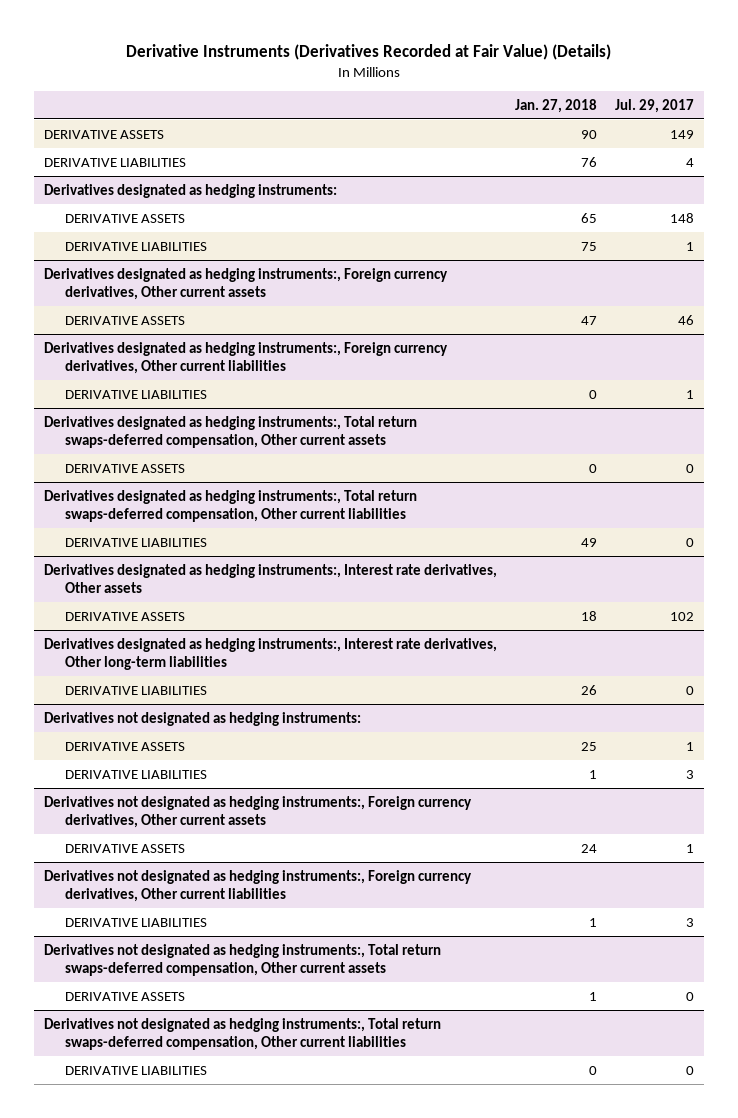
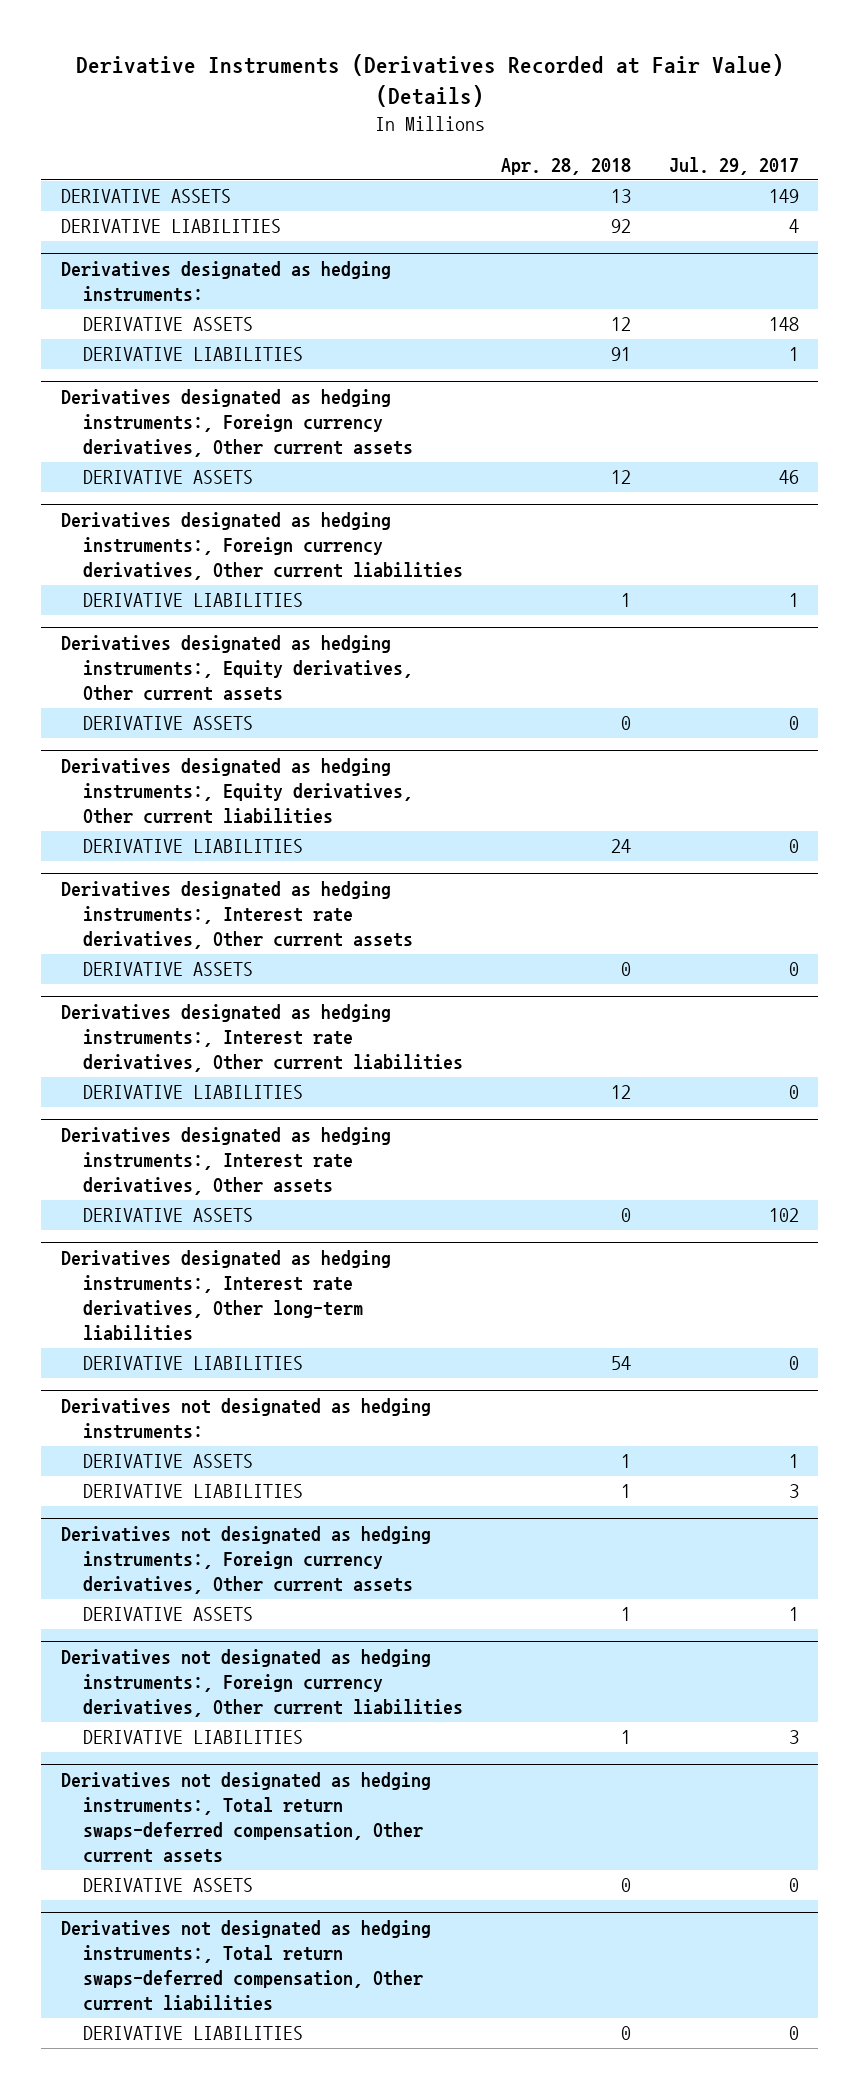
- | Jan. 27, 2018 | Jul. 29, 2017
+ | Apr. 28, 2018 | Jul. 29, 2017
- Derivatives designated as hedging instruments:, Total return swaps-deferred compensation, Other current assets
+ Derivatives designated as hedging instruments:, Equity derivatives, Other current assets
- Derivatives designated as hedging instruments:, Total return swaps-deferred compensation, Other current liabilities
+ Derivatives designated as hedging instruments:, Equity derivatives, Other current liabilities
+ Derivatives designated as hedging instruments:, Interest rate derivatives, Other current assets
+ DERIVATIVE ASSETS | 0 | 0
+ Derivatives designated as hedging instruments:, Interest rate derivatives, Other current liabilities
+ DERIVATIVE LIABILITIES | 12 | 0

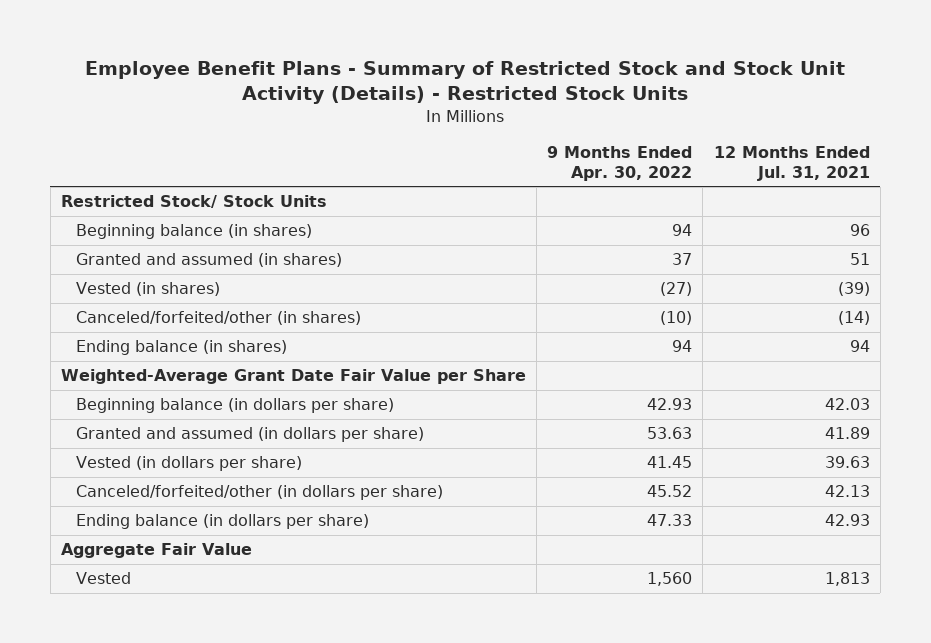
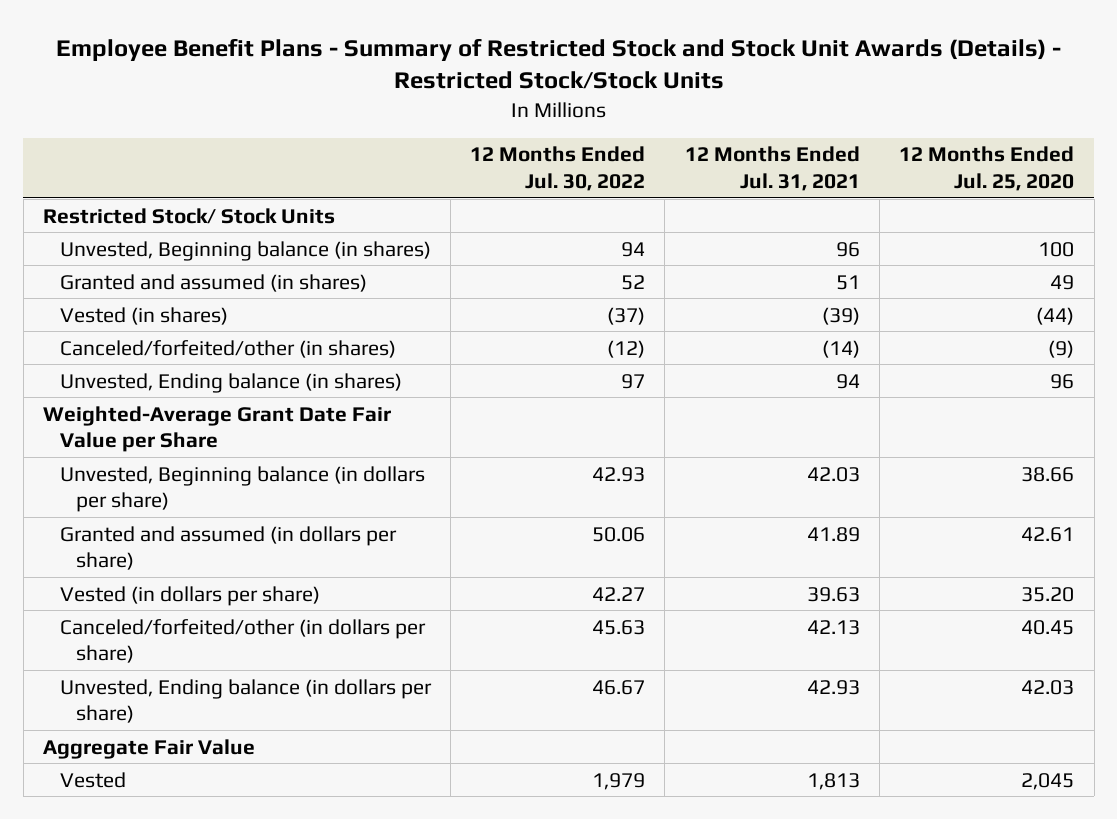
- Employee Benefit Plans - Summary of Restricted Stock and Stock Unit Activity (Details) - Restricted Stock Units
+ Employee Benefit Plans - Summary of Restricted Stock and Stock Unit Awards (Details) - Restricted Stock/Stock Units
- | 9 Months Ended Apr. 30, 2022 | 12 Months Ended Jul. 31, 2021
+ | 12 Months Ended Jul. 30, 2022 | 12 Months Ended Jul. 31, 2021 | 12 Months Ended Jul. 25, 2020
- Beginning balance (in shares) | 94 | 96
+ Unvested, Beginning balance (in shares) | 94 | 96 | 100
- Ending balance (in shares) | 94 | 94
+ Unvested, Ending balance (in shares) | 97 | 94 | 96
- Beginning balance (in dollars per share) | 42.93 | 42.03
+ Unvested, Beginning balance (in dollars per share) | 42.93 | 42.03 | 38.66
- Ending balance (in dollars per share) | 47.33 | 42.93
+ Unvested, Ending balance (in dollars per share) | 46.67 | 42.93 | 42.03

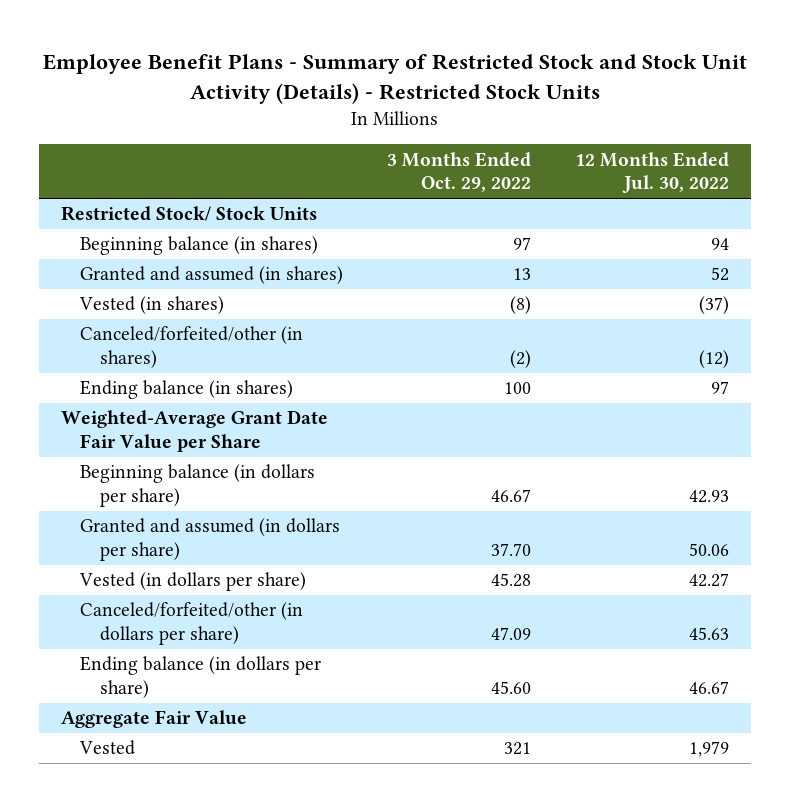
- Employee Benefit Plans - Summary of Restricted Stock and Stock Unit Awards (Details) - Restricted Stock/Stock Units
+ Employee Benefit Plans - Summary of Restricted Stock and Stock Unit Activity (Details) - Restricted Stock Units
- | 12 Months Ended Jul. 30, 2022 | 12 Months Ended Jul. 31, 2021 | 12 Months Ended Jul. 25, 2020
+ | 3 Months Ended Oct. 29, 2022 | 12 Months Ended Jul. 30, 2022
- Unvested, Beginning balance (in shares) | 94 | 96 | 100
+ Beginning balance (in shares) | 97 | 94
- Unvested, Ending balance (in shares) | 97 | 94 | 96
+ Ending balance (in shares) | 100 | 97
- Unvested, Beginning balance (in dollars per share) | 42.93 | 42.03 | 38.66
+ Beginning balance (in dollars per share) | 46.67 | 42.93
- Unvested, Ending balance (in dollars per share) | 46.67 | 42.93 | 42.03
+ Ending balance (in dollars per share) | 45.60 | 46.67

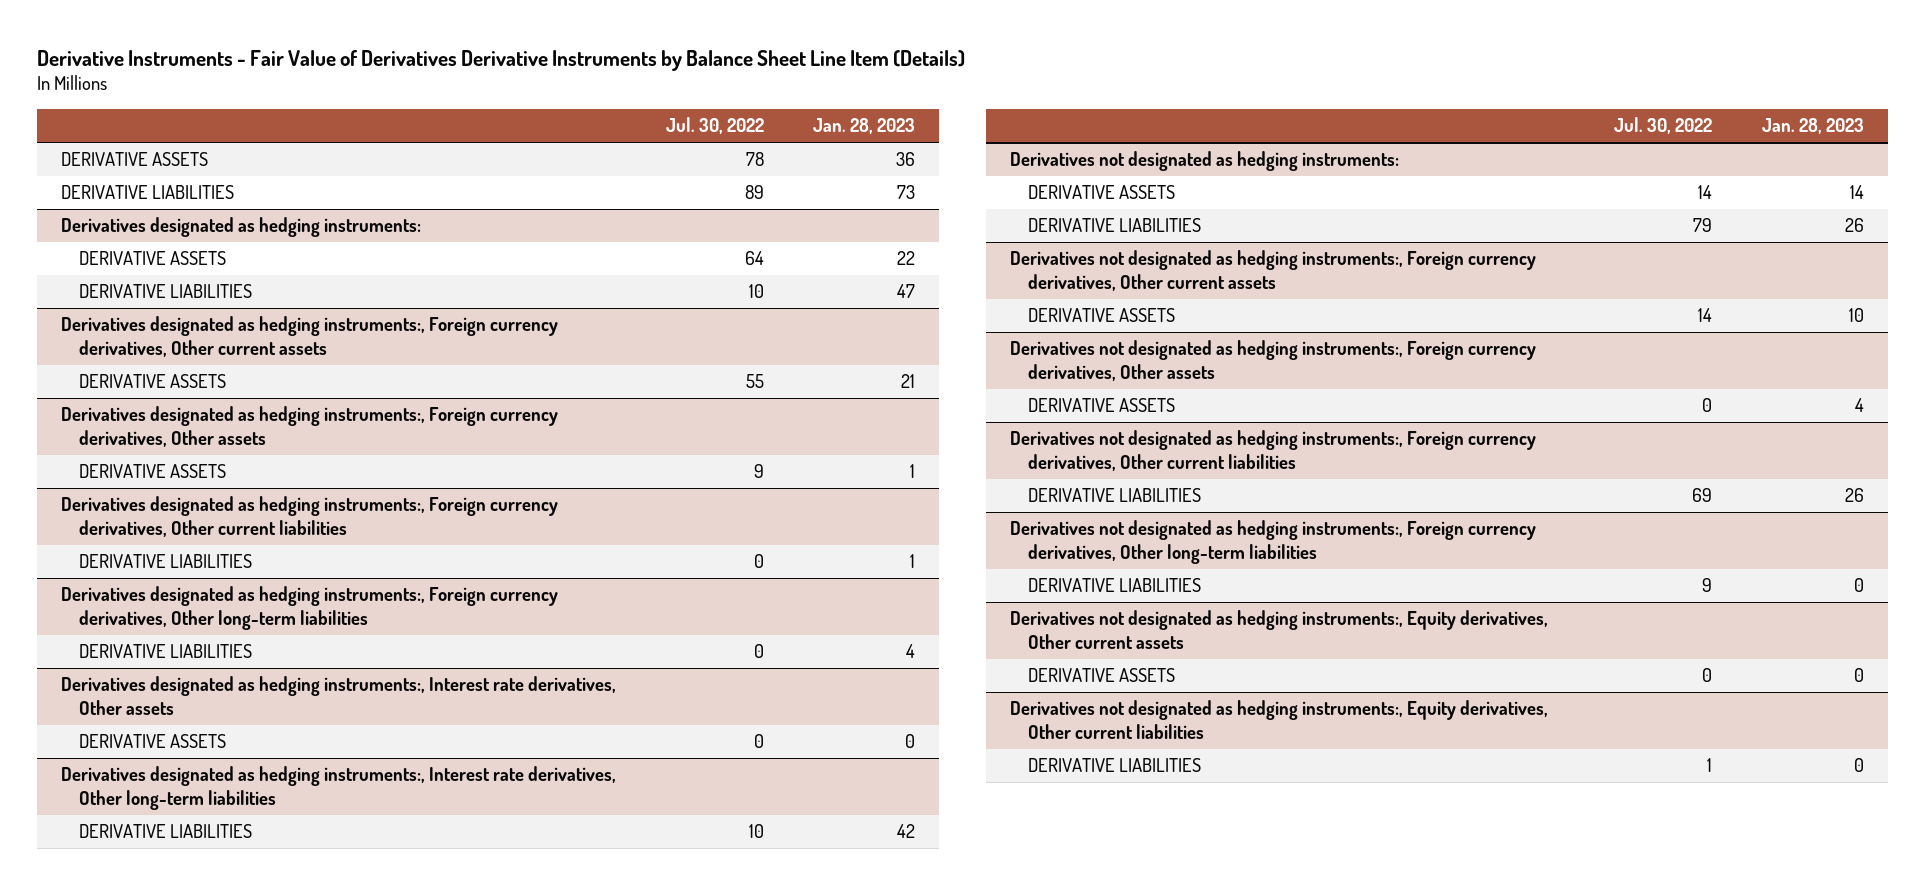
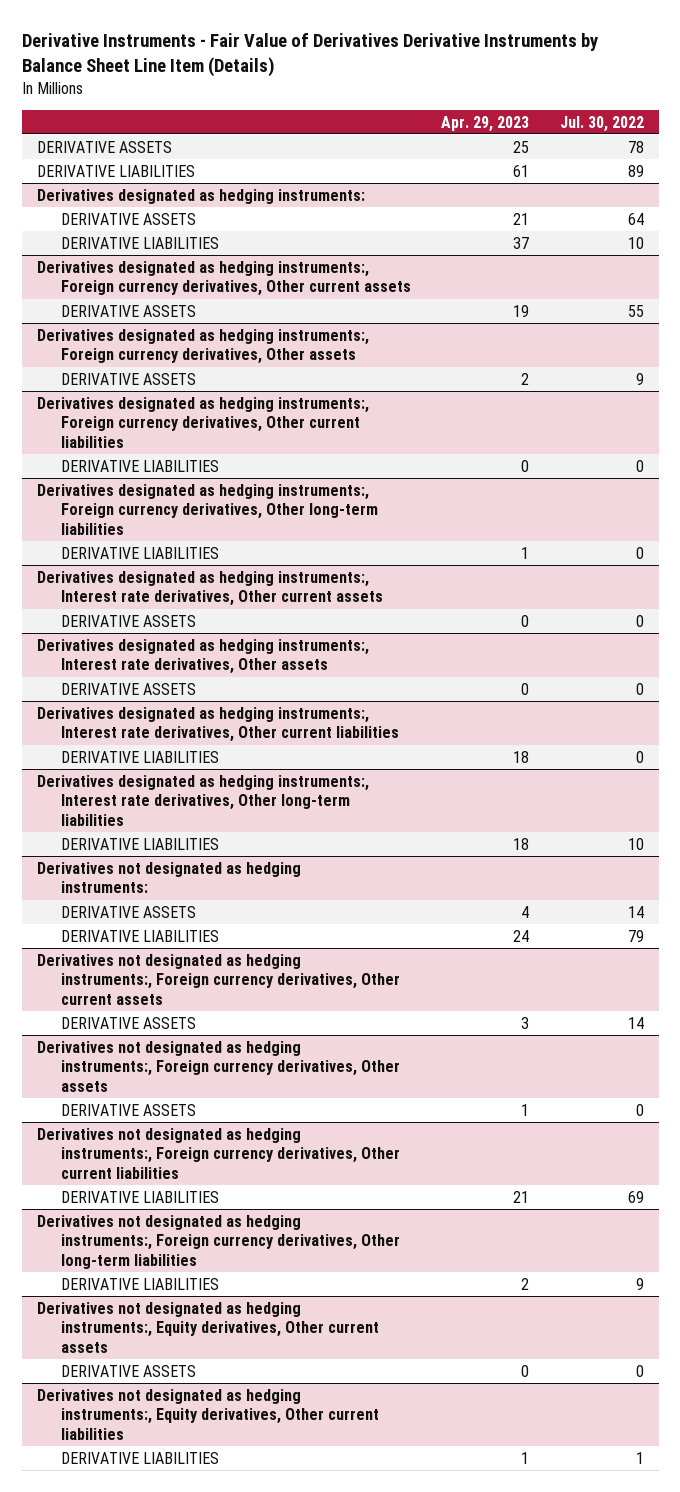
- | Jul. 30, 2022 | Jan. 28, 2023
+ | Apr. 29, 2023 | Jul. 30, 2022
+ Derivatives designated as hedging instruments:, Interest rate derivatives, Other current assets
+ DERIVATIVE ASSETS | 0 | 0
+ Derivatives designated as hedging instruments:, Interest rate derivatives, Other current liabilities
+ DERIVATIVE LIABILITIES | 18 | 0

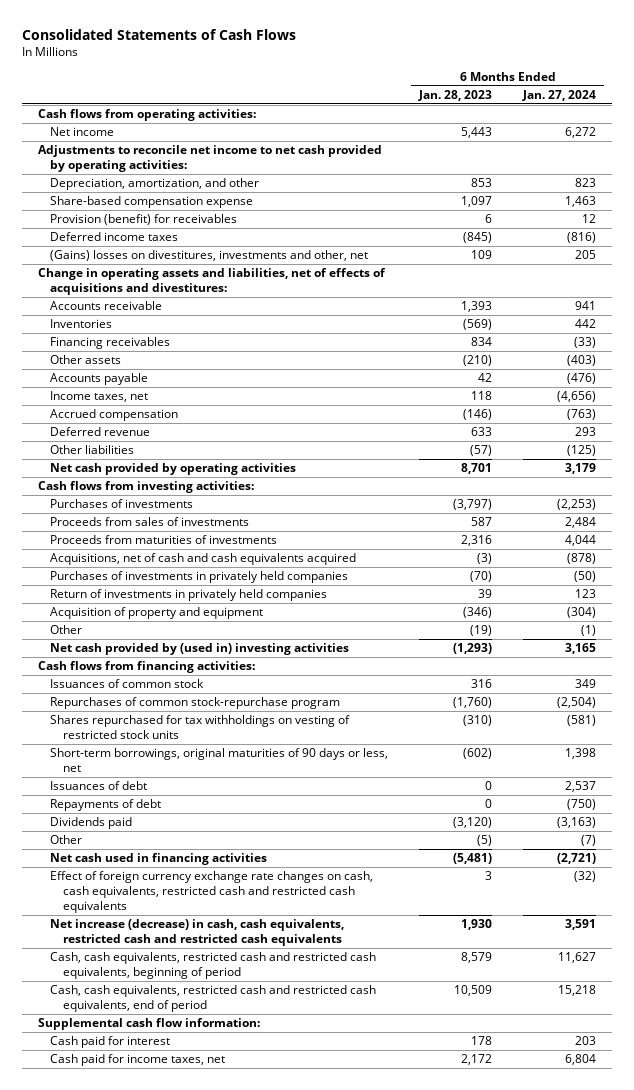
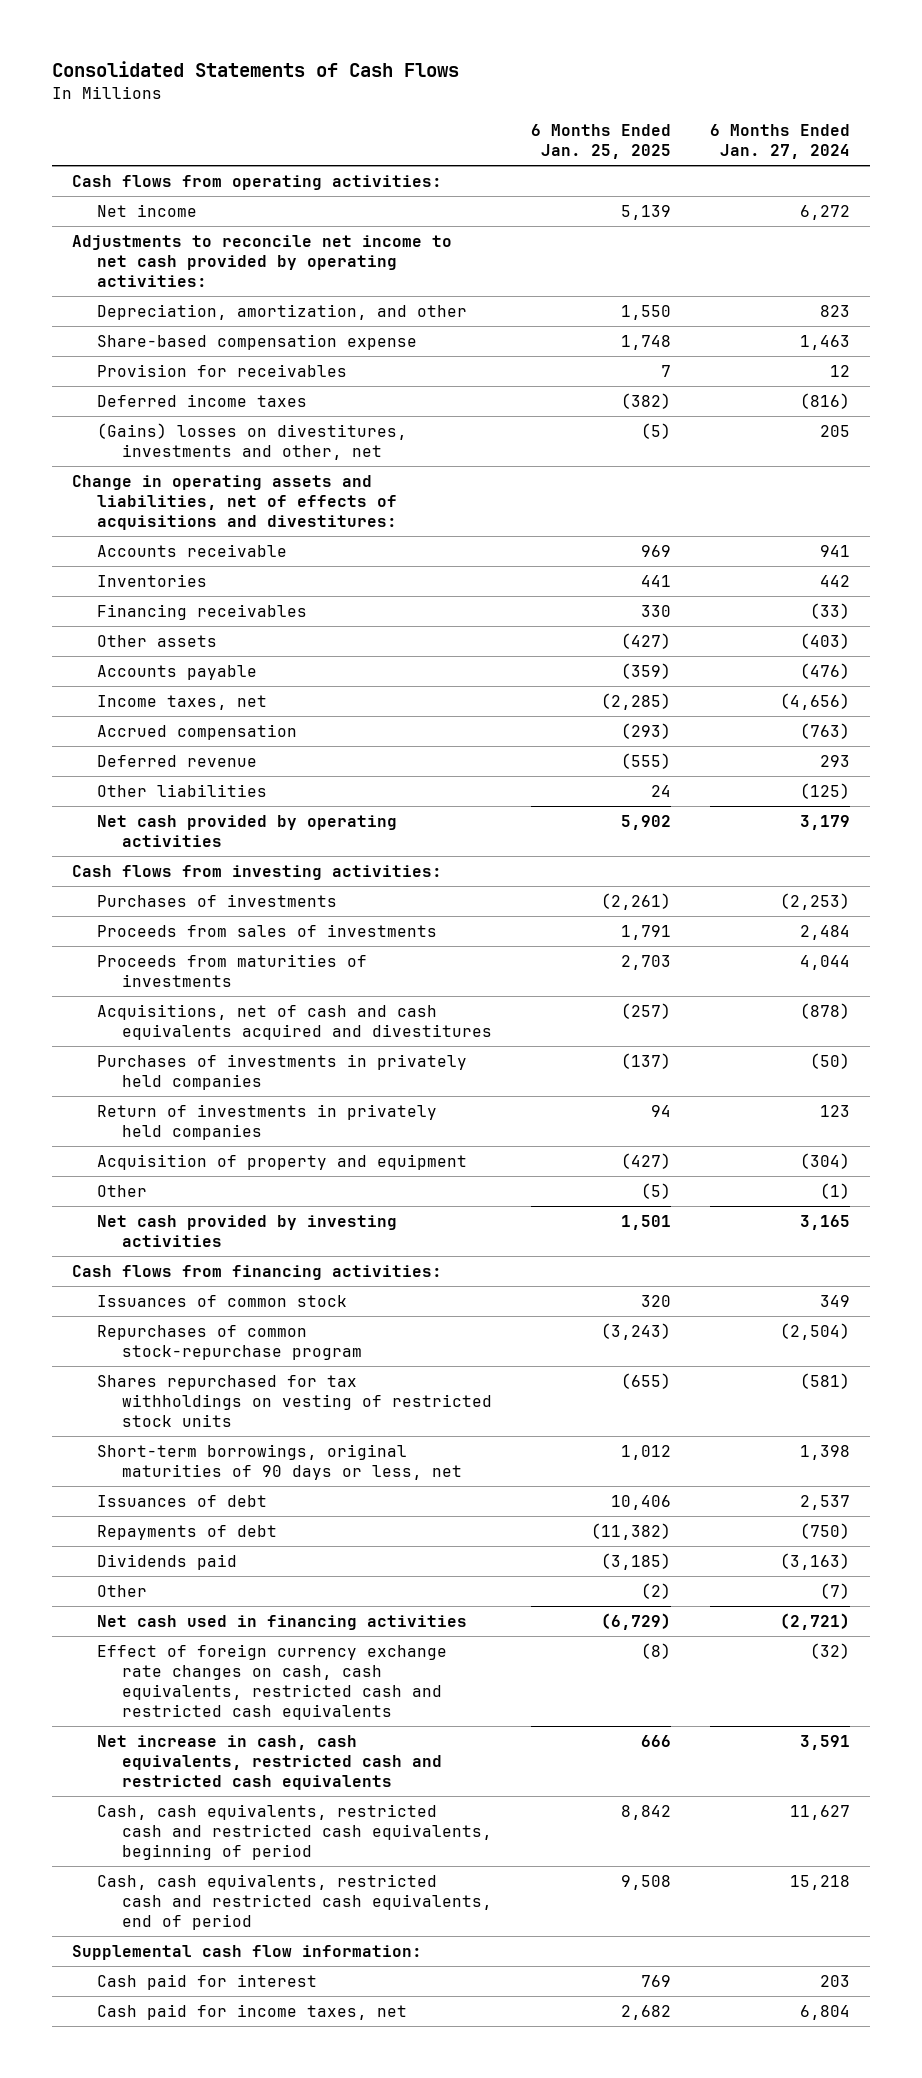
- | 6 Months Ended Jan. 28, 2023 | 6 Months Ended Jan. 27, 2024
+ | 6 Months Ended Jan. 25, 2025 | 6 Months Ended Jan. 27, 2024
- Provision (benefit) for receivables | 6 | 12
+ Provision for receivables | 7 | 12
- Acquisitions, net of cash and cash equivalents acquired | (3) | (878)
+ Acquisitions, net of cash and cash equivalents acquired and divestitures | (257) | (878)
- Net cash provided by (used in) investing activities | (1,293) | 3,165
+ Net cash provided by investing activities | 1,501 | 3,165
- Net increase (decrease) in cash, cash equivalents, restricted cash and restricted cash equivalents | 1,930 | 3,591
+ Net increase in cash, cash equivalents, restricted cash and restricted cash equivalents | 666 | 3,591

